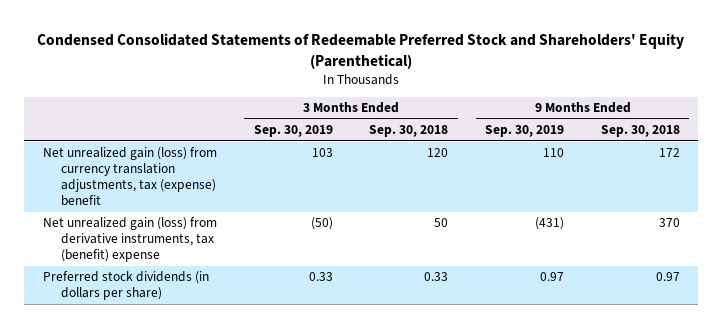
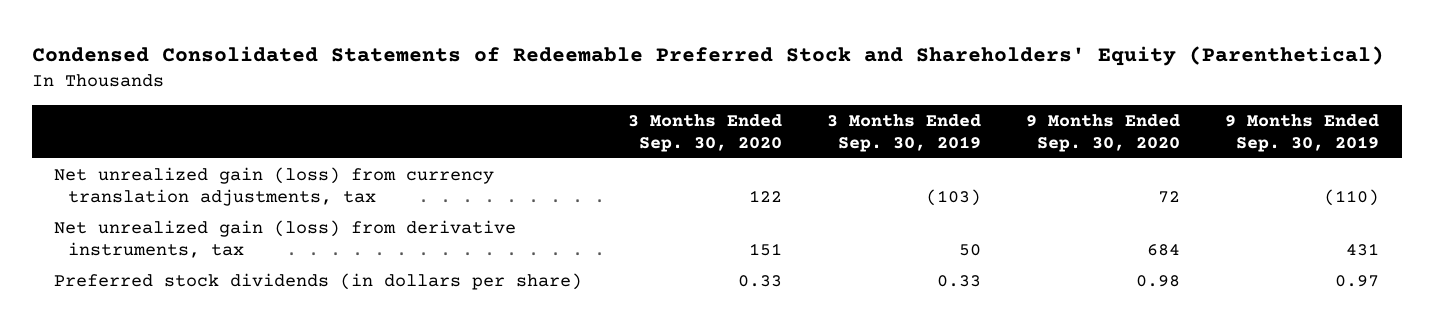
- | 3 Months Ended Sep. 30, 2019 | 3 Months Ended Sep. 30, 2018 | 9 Months Ended Sep. 30, 2019 | 9 Months Ended Sep. 30, 2018
+ | 3 Months Ended Sep. 30, 2020 | 3 Months Ended Sep. 30, 2019 | 9 Months Ended Sep. 30, 2020 | 9 Months Ended Sep. 30, 2019
- Net unrealized gain (loss) from currency translation adjustments, tax (expense) benefit | 103 | 120 | 110 | 172
- Net unrealized gain (loss) from derivative instruments, tax (benefit) expense | (50) | 50 | (431) | 370
+ Net unrealized gain (loss) from currency translation adjustments, tax | 122 | (103) | 72 | (110)
+ Net unrealized gain (loss) from derivative instruments, tax | 151 | 50 | 684 | 431

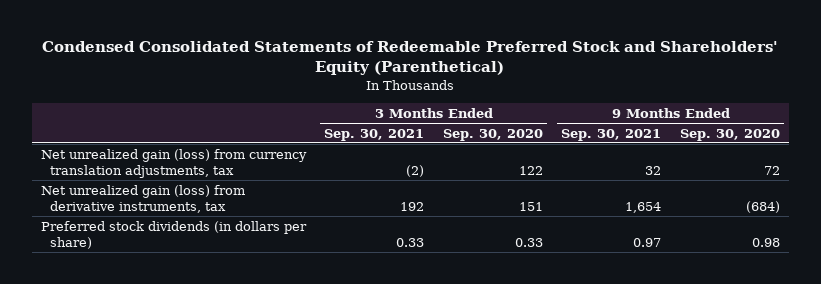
- | 3 Months Ended Sep. 30, 2020 | 3 Months Ended Sep. 30, 2019 | 9 Months Ended Sep. 30, 2020 | 9 Months Ended Sep. 30, 2019
+ | 3 Months Ended Sep. 30, 2021 | 3 Months Ended Sep. 30, 2020 | 9 Months Ended Sep. 30, 2021 | 9 Months Ended Sep. 30, 2020
- Net unrealized gain (loss) from derivative instruments, tax | 151 | 50 | 684 | 431
+ Net unrealized gain (loss) from derivative instruments, tax | 192 | 151 | 1,654 | (684)

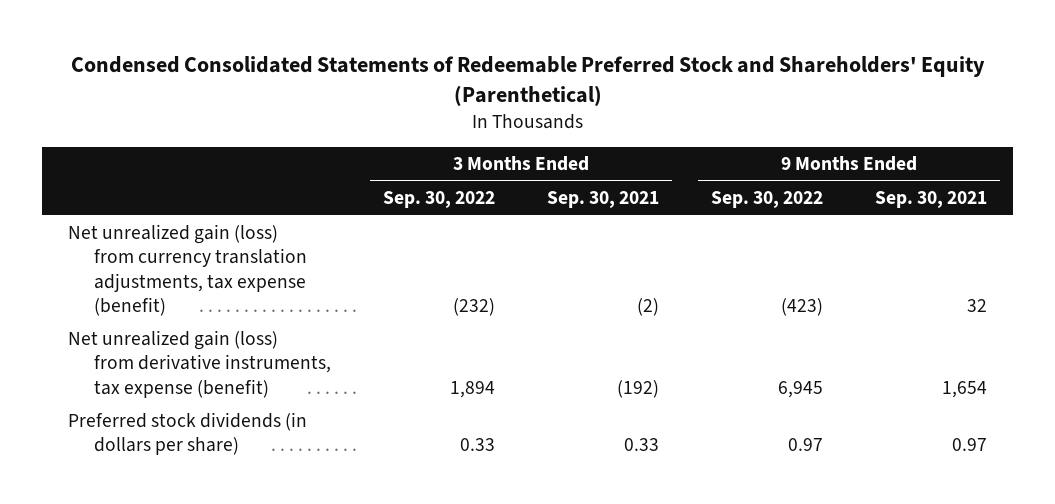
- | 3 Months Ended Sep. 30, 2021 | 3 Months Ended Sep. 30, 2020 | 9 Months Ended Sep. 30, 2021 | 9 Months Ended Sep. 30, 2020
+ | 3 Months Ended Sep. 30, 2022 | 3 Months Ended Sep. 30, 2021 | 9 Months Ended Sep. 30, 2022 | 9 Months Ended Sep. 30, 2021
- Net unrealized gain (loss) from currency translation adjustments, tax | (2) | 122 | 32 | 72
- Net unrealized gain (loss) from derivative instruments, tax | 192 | 151 | 1,654 | (684)
+ Net unrealized gain (loss) from currency translation adjustments, tax expense (benefit) | (232) | (2) | (423) | 32
+ Net unrealized gain (loss) from derivative instruments, tax expense (benefit) | 1,894 | (192) | 6,945 | 1,654

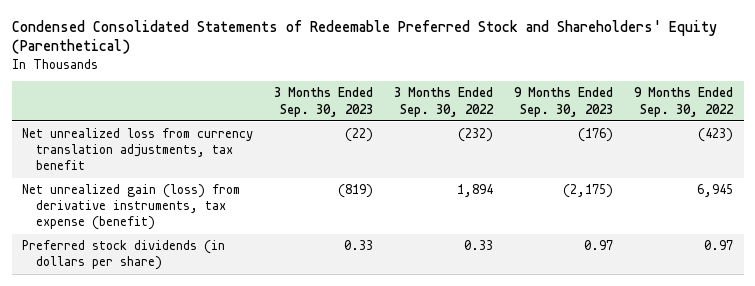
- | 3 Months Ended Sep. 30, 2022 | 3 Months Ended Sep. 30, 2021 | 9 Months Ended Sep. 30, 2022 | 9 Months Ended Sep. 30, 2021
+ | 3 Months Ended Sep. 30, 2023 | 3 Months Ended Sep. 30, 2022 | 9 Months Ended Sep. 30, 2023 | 9 Months Ended Sep. 30, 2022
- Net unrealized gain (loss) from currency translation adjustments, tax expense (benefit) | (232) | (2) | (423) | 32
+ Net unrealized loss from currency translation adjustments, tax benefit | (22) | (232) | (176) | (423)

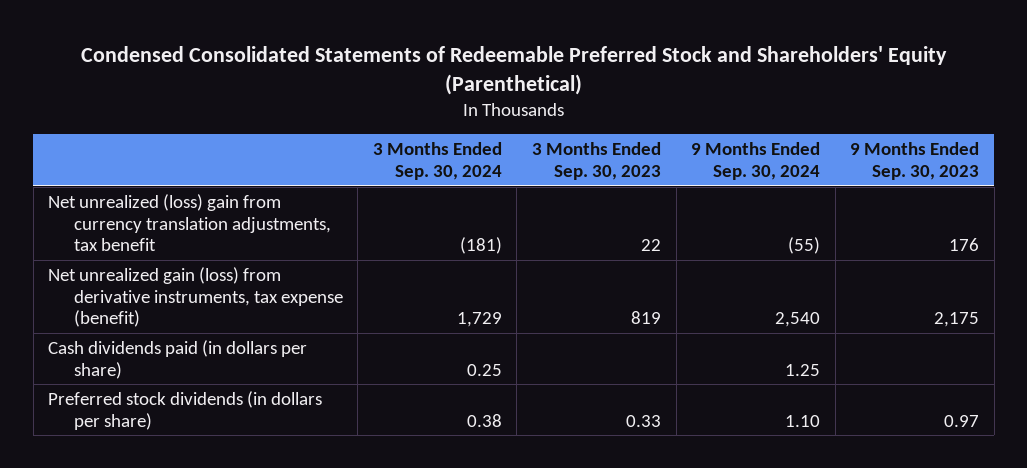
- | 3 Months Ended Sep. 30, 2023 | 3 Months Ended Sep. 30, 2022 | 9 Months Ended Sep. 30, 2023 | 9 Months Ended Sep. 30, 2022
+ | 3 Months Ended Sep. 30, 2024 | 3 Months Ended Sep. 30, 2023 | 9 Months Ended Sep. 30, 2024 | 9 Months Ended Sep. 30, 2023
- Net unrealized loss from currency translation adjustments, tax benefit | (22) | (232) | (176) | (423)
- Net unrealized gain (loss) from derivative instruments, tax expense (benefit) | (819) | 1,894 | (2,175) | 6,945
+ Net unrealized (loss) gain from currency translation adjustments, tax benefit | (181) | 22 | (55) | 176
+ Net unrealized gain (loss) from derivative instruments, tax expense (benefit) | 1,729 | 819 | 2,540 | 2,175
+ Cash dividends paid (in dollars per share) | 0.25 | | 1.25 |

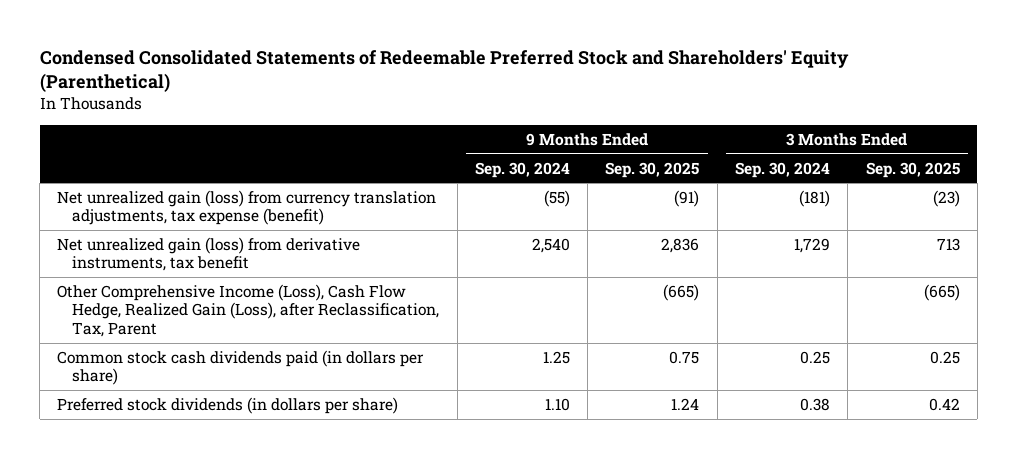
- | 3 Months Ended Sep. 30, 2024 | 3 Months Ended Sep. 30, 2023 | 9 Months Ended Sep. 30, 2024 | 9 Months Ended Sep. 30, 2023
+ | 9 Months Ended Sep. 30, 2024 | 9 Months Ended Sep. 30, 2025 | 3 Months Ended Sep. 30, 2024 | 3 Months Ended Sep. 30, 2025
- Net unrealized (loss) gain from currency translation adjustments, tax benefit | (181) | 22 | (55) | 176
- Net unrealized gain (loss) from derivative instruments, tax expense (benefit) | 1,729 | 819 | 2,540 | 2,175
- Cash dividends paid (in dollars per share) | 0.25 | | 1.25 |
+ Net unrealized gain (loss) from currency translation adjustments, tax expense (benefit) | (55) | (91) | (181) | (23)
+ Net unrealized gain (loss) from derivative instruments, tax benefit | 2,540 | 2,836 | 1,729 | 713
+ Other Comprehensive Income (Loss), Cash Flow Hedge, Realized Gain (Loss), after Reclassification, Tax, Parent | | (665) | | (665)
+ Common stock cash dividends paid (in dollars per share) | 1.25 | 0.75 | 0.25 | 0.25

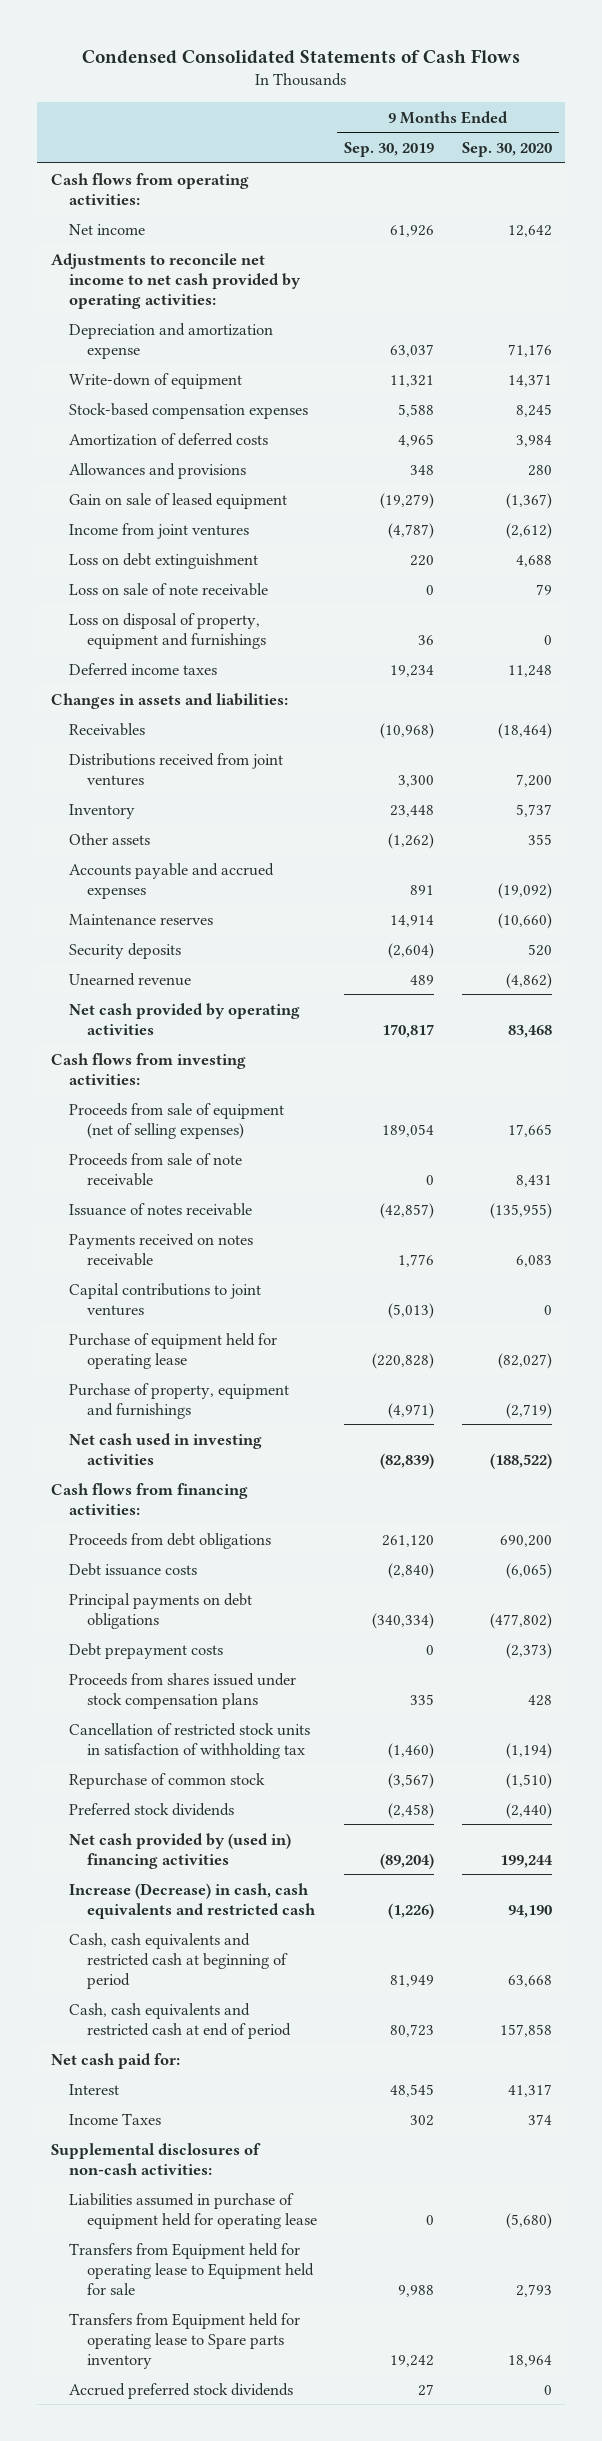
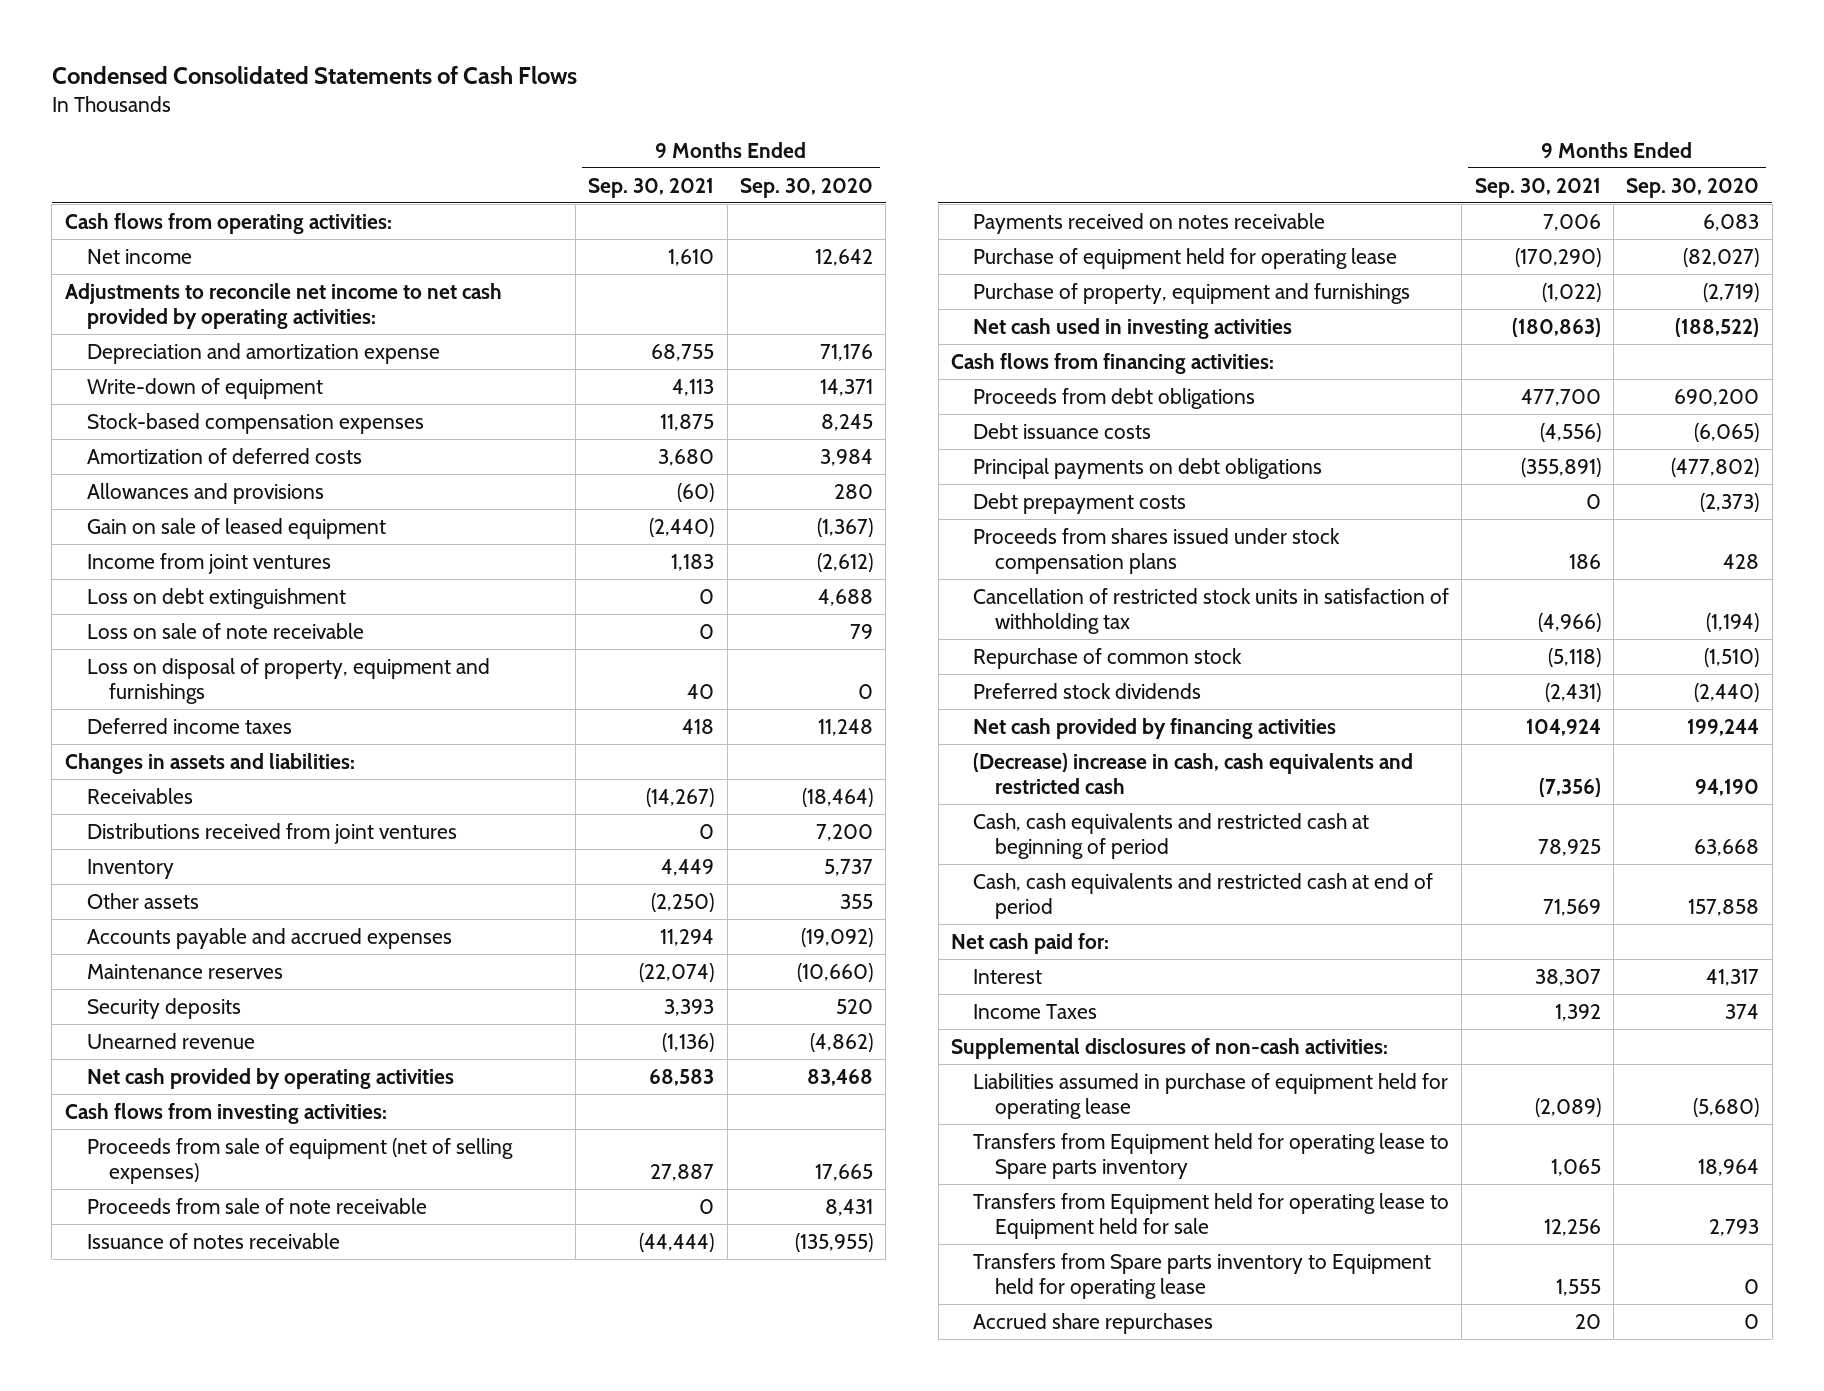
- | 9 Months Ended Sep. 30, 2019 | 9 Months Ended Sep. 30, 2020
+ | 9 Months Ended Sep. 30, 2021 | 9 Months Ended Sep. 30, 2020
- Capital contributions to joint ventures | (5,013) | 0
- Net cash provided by (used in) financing activities | (89,204) | 199,244
- Increase (Decrease) in cash, cash equivalents and restricted cash | (1,226) | 94,190
+ Net cash provided by financing activities | 104,924 | 199,244
+ (Decrease) increase in cash, cash equivalents and restricted cash | (7,356) | 94,190
- Accrued preferred stock dividends | 27 | 0
moved down: Transfers from Equipment held for operating lease to Equipment held for sale | 12,256 | 2,793
+ Transfers from Spare parts inventory to Equipment held for operating lease | 1,555 | 0
+ Accrued share repurchases | 20 | 0

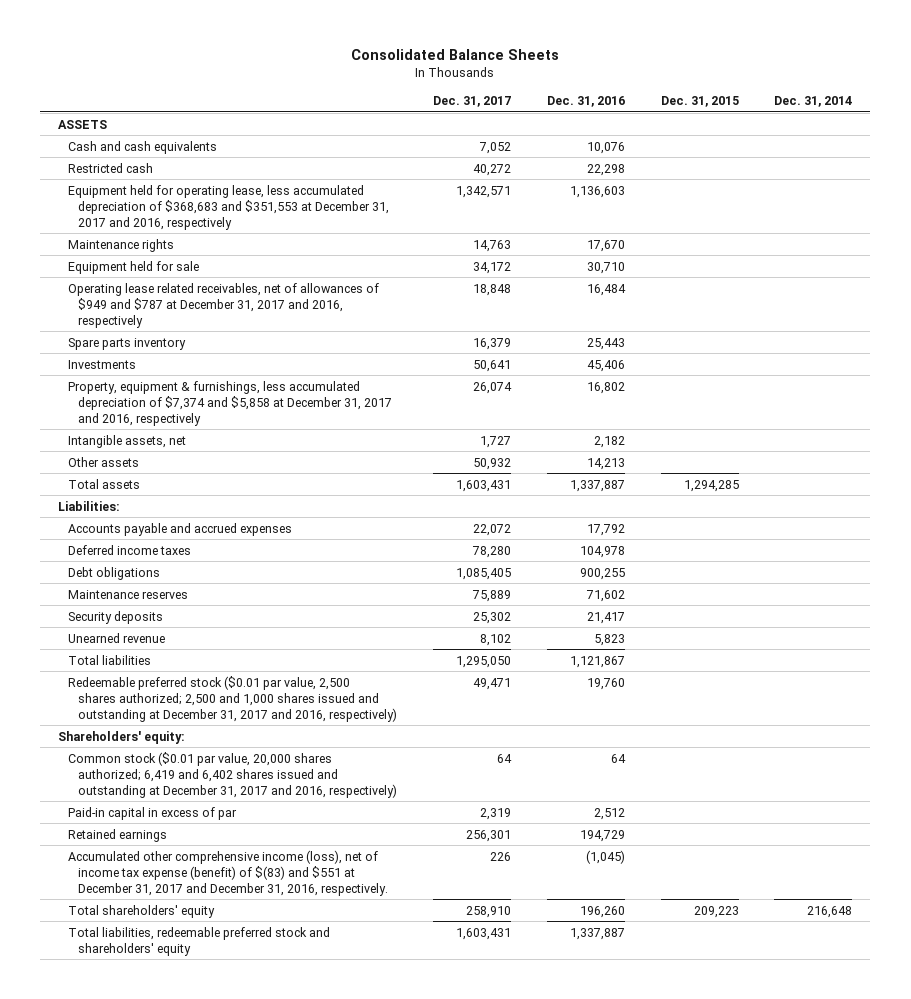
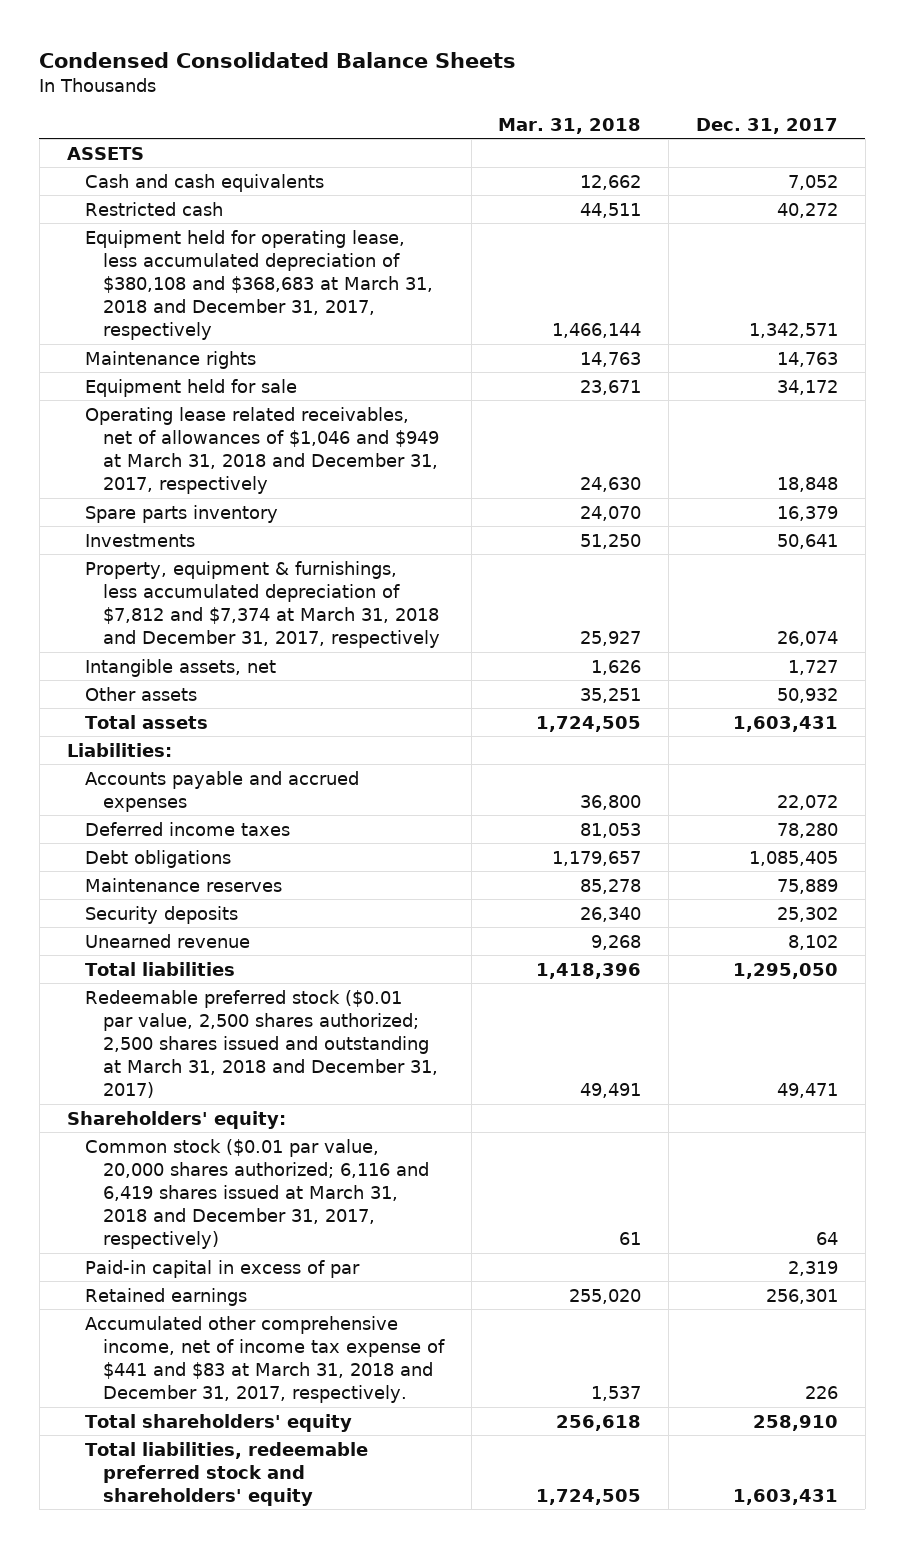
- Consolidated Balance Sheets
+ Condensed Consolidated Balance Sheets
- | Dec. 31, 2017 | Dec. 31, 2016 | Dec. 31, 2015 | Dec. 31, 2014
+ | Mar. 31, 2018 | Dec. 31, 2017
- Equipment held for operating lease, less accumulated depreciation of $368,683 and $351,553 at December 31, 2017 and 2016, respectively | 1,342,571 | 1,136,603 | |
+ Equipment held for operating lease, less accumulated depreciation of $380,108 and $368,683 at March 31, 2018 and December 31, 2017, respectively | 1,466,144 | 1,342,571
- Operating lease related receivables, net of allowances of $949 and $787 at December 31, 2017 and 2016, respectively | 18,848 | 16,484 | |
+ Operating lease related receivables, net of allowances of $1,046 and $949 at March 31, 2018 and December 31, 2017, respectively | 24,630 | 18,848
- Property, equipment & furnishings, less accumulated depreciation of $7,374 and $5,858 at December 31, 2017 and 2016, respectively | 26,074 | 16,802 | |
+ Property, equipment & furnishings, less accumulated depreciation of $7,812 and $7,374 at March 31, 2018 and December 31, 2017, respectively | 25,927 | 26,074
- Redeemable preferred stock ($0.01 par value, 2,500 shares authorized; 2,500 and 1,000 shares issued and outstanding at December 31, 2017 and 2016, respectively) | 49,471 | 19,760 | |
+ Redeemable preferred stock ($0.01 par value, 2,500 shares authorized; 2,500 shares issued and outstanding at March 31, 2018 and December 31, 2017) | 49,491 | 49,471
- Common stock ($0.01 par value, 20,000 shares authorized; 6,419 and 6,402 shares issued and outstanding at December 31, 2017 and 2016, respectively) | 64 | 64 | |
+ Common stock ($0.01 par value, 20,000 shares authorized; 6,116 and 6,419 shares issued at March 31, 2018 and December 31, 2017, respectively) | 61 | 64
- Accumulated other comprehensive income (loss), net of income tax expense (benefit) of $(83) and $551 at December 31, 2017 and December 31, 2016, respectively. | 226 | (1,045) | |
+ Accumulated other comprehensive income, net of income tax expense of $441 and $83 at March 31, 2018 and December 31, 2017, respectively. | 1,537 | 226

